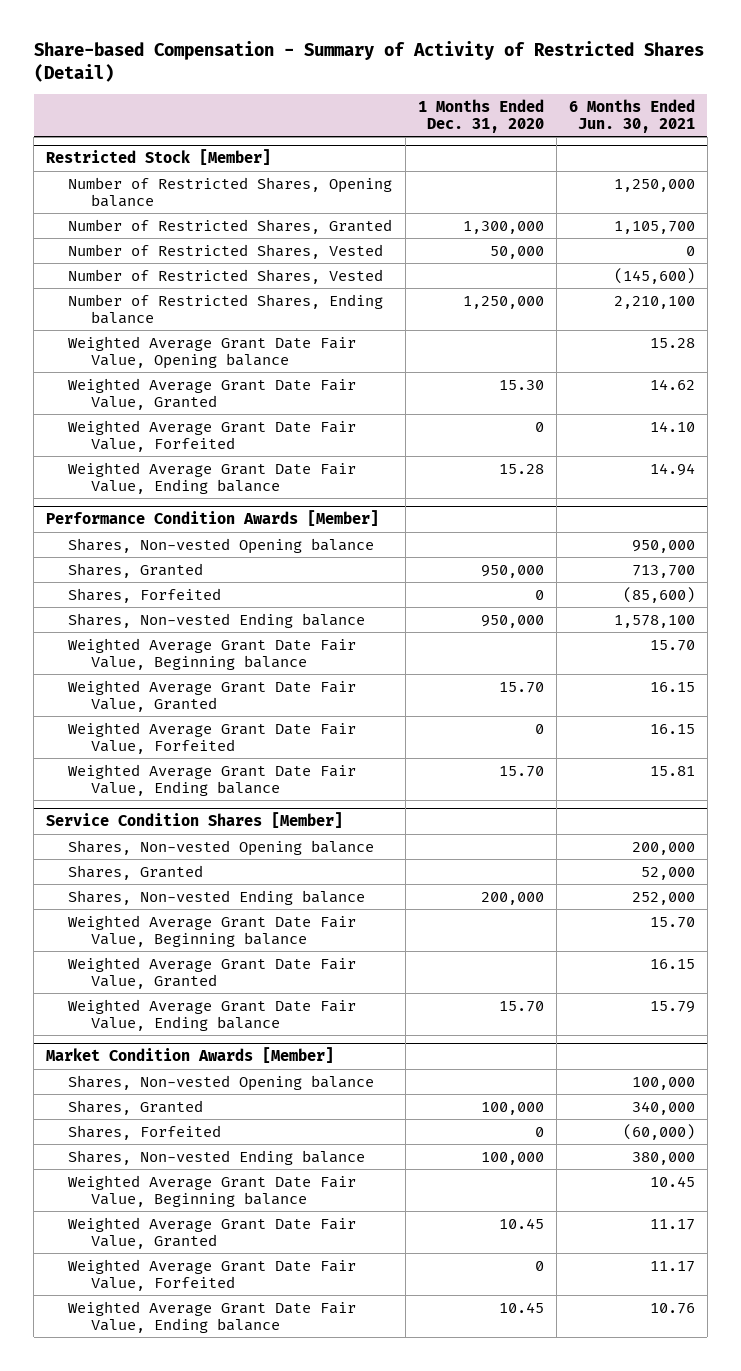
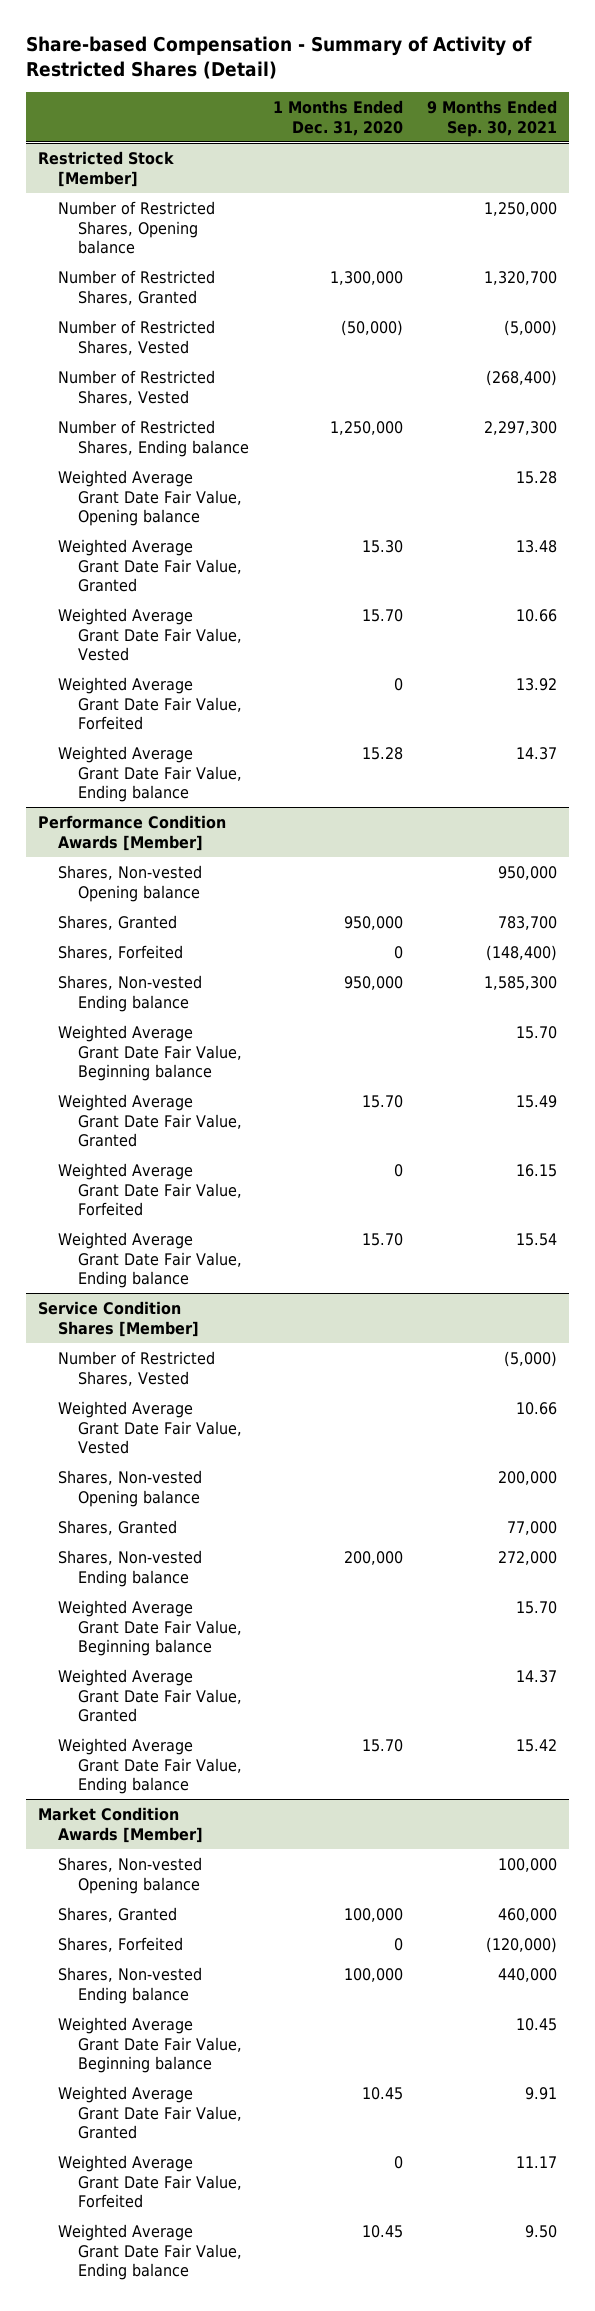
- | 1 Months Ended Dec. 31, 2020 | 6 Months Ended Jun. 30, 2021
+ | 1 Months Ended Dec. 31, 2020 | 9 Months Ended Sep. 30, 2021
@ Restricted Stock [Member]
- Number of Restricted Shares, Vested | 50,000 | 0
+ Number of Restricted Shares, Vested | (50,000) | (5,000)
+ Weighted Average Grant Date Fair Value, Vested | 15.70 | 10.66
@ Service Condition Shares [Member]
+ Number of Restricted Shares, Vested | | (5,000)
+ Weighted Average Grant Date Fair Value, Vested | | 10.66

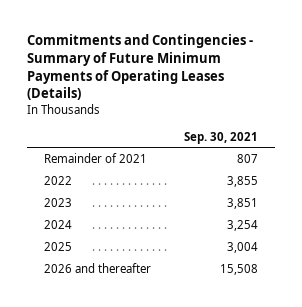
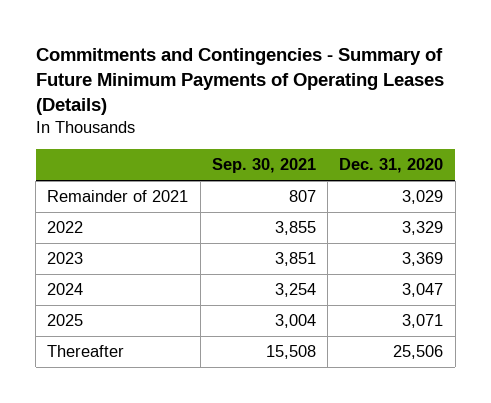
- | Sep. 30, 2021
+ | Sep. 30, 2021 | Dec. 31, 2020
- 2026 and thereafter | 15,508
+ Thereafter | 15,508 | 25,506

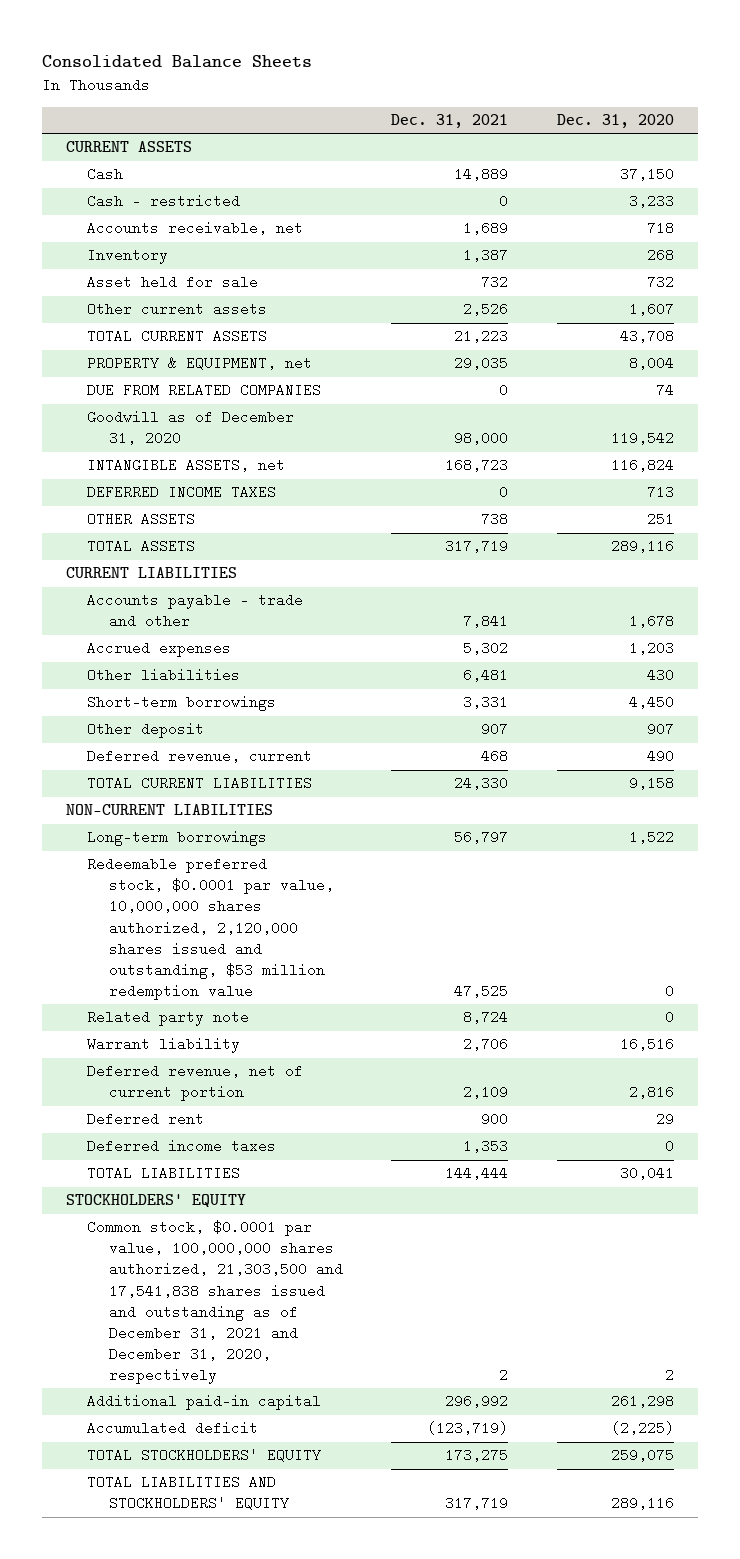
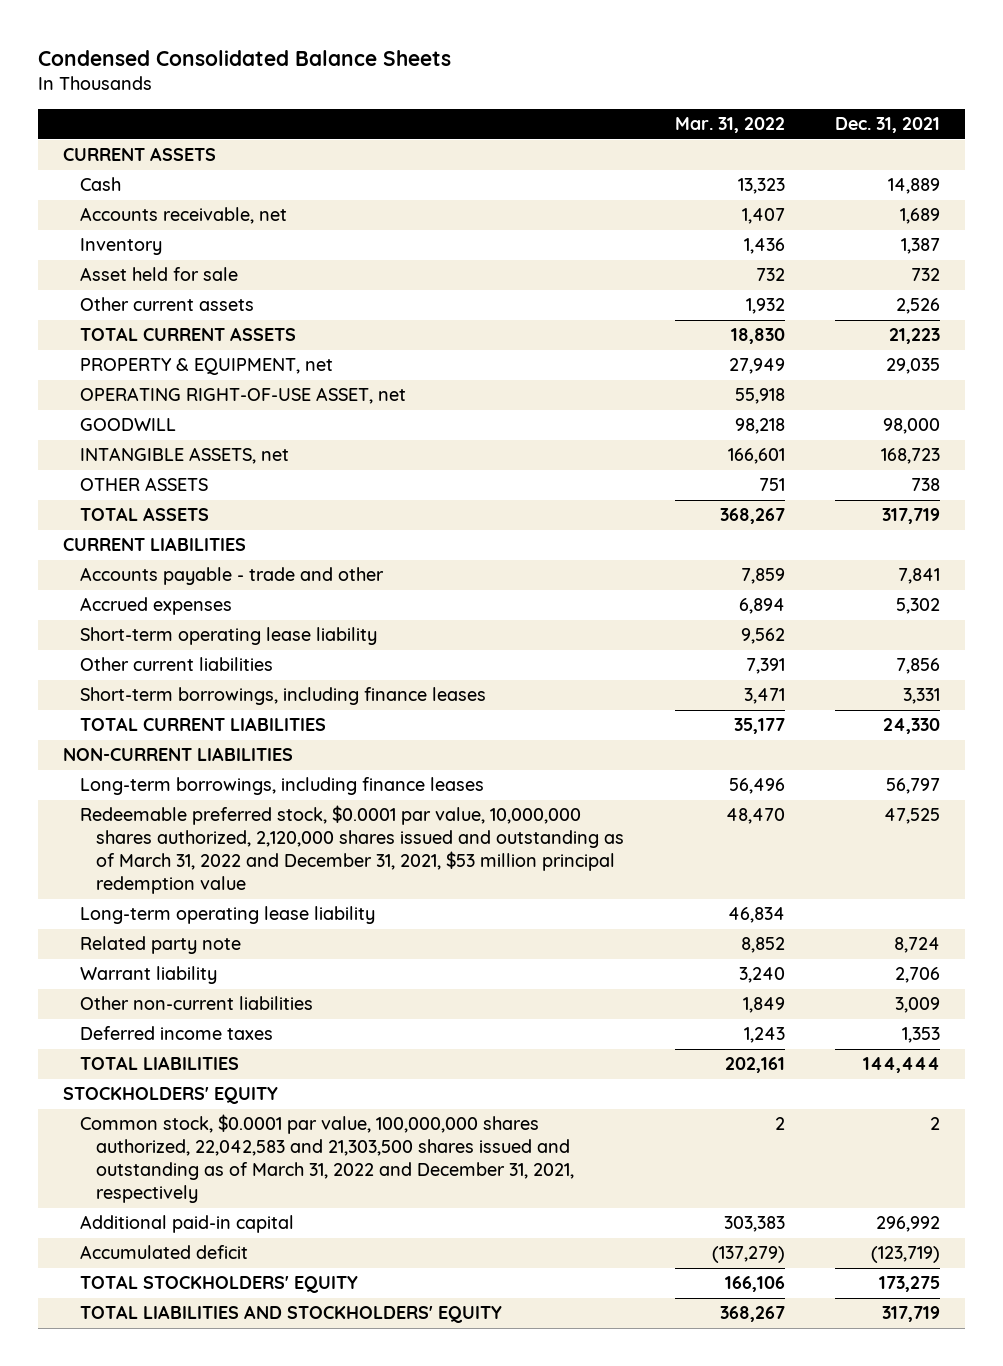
- Consolidated Balance Sheets
+ Condensed Consolidated Balance Sheets
- | Dec. 31, 2021 | Dec. 31, 2020
+ | Mar. 31, 2022 | Dec. 31, 2021
- Cash - restricted | 0 | 3,233
- DUE FROM RELATED COMPANIES | 0 | 74
- Goodwill as of December 31, 2020 | 98,000 | 119,542
+ OPERATING RIGHT-OF-USE ASSET, net | 55,918 |
+ GOODWILL | 98,218 | 98,000
- DEFERRED INCOME TAXES | 0 | 713
- Other liabilities | 6,481 | 430
- Short-term borrowings | 3,331 | 4,450
- Other deposit | 907 | 907
- Deferred revenue, current | 468 | 490
+ Short-term operating lease liability | 9,562 |
+ Other current liabilities | 7,391 | 7,856
+ Short-term borrowings, including finance leases | 3,471 | 3,331
- Long-term borrowings | 56,797 | 1,522
- Redeemable preferred stock, $0.0001 par value, 10,000,000 shares authorized, 2,120,000 shares issued and outstanding, $53 million redemption value | 47,525 | 0
+ Long-term borrowings, including finance leases | 56,496 | 56,797
+ Redeemable preferred stock, $0.0001 par value, 10,000,000 shares authorized, 2,120,000 shares issued and outstanding as of March 31, 2022 and December 31, 2021, $53 million principal redemption value | 48,470 | 47,525
+ Long-term operating lease liability | 46,834 |
- Deferred revenue, net of current portion | 2,109 | 2,816
- Deferred rent | 900 | 29
+ Other non-current liabilities | 1,849 | 3,009
- Common stock, $0.0001 par value, 100,000,000 shares authorized, 21,303,500 and 17,541,838 shares issued and outstanding as of December 31, 2021 and December 31, 2020, respectively | 2 | 2
+ Common stock, $0.0001 par value, 100,000,000 shares authorized, 22,042,583 and 21,303,500 shares issued and outstanding as of March 31, 2022 and December 31, 2021, respectively | 2 | 2

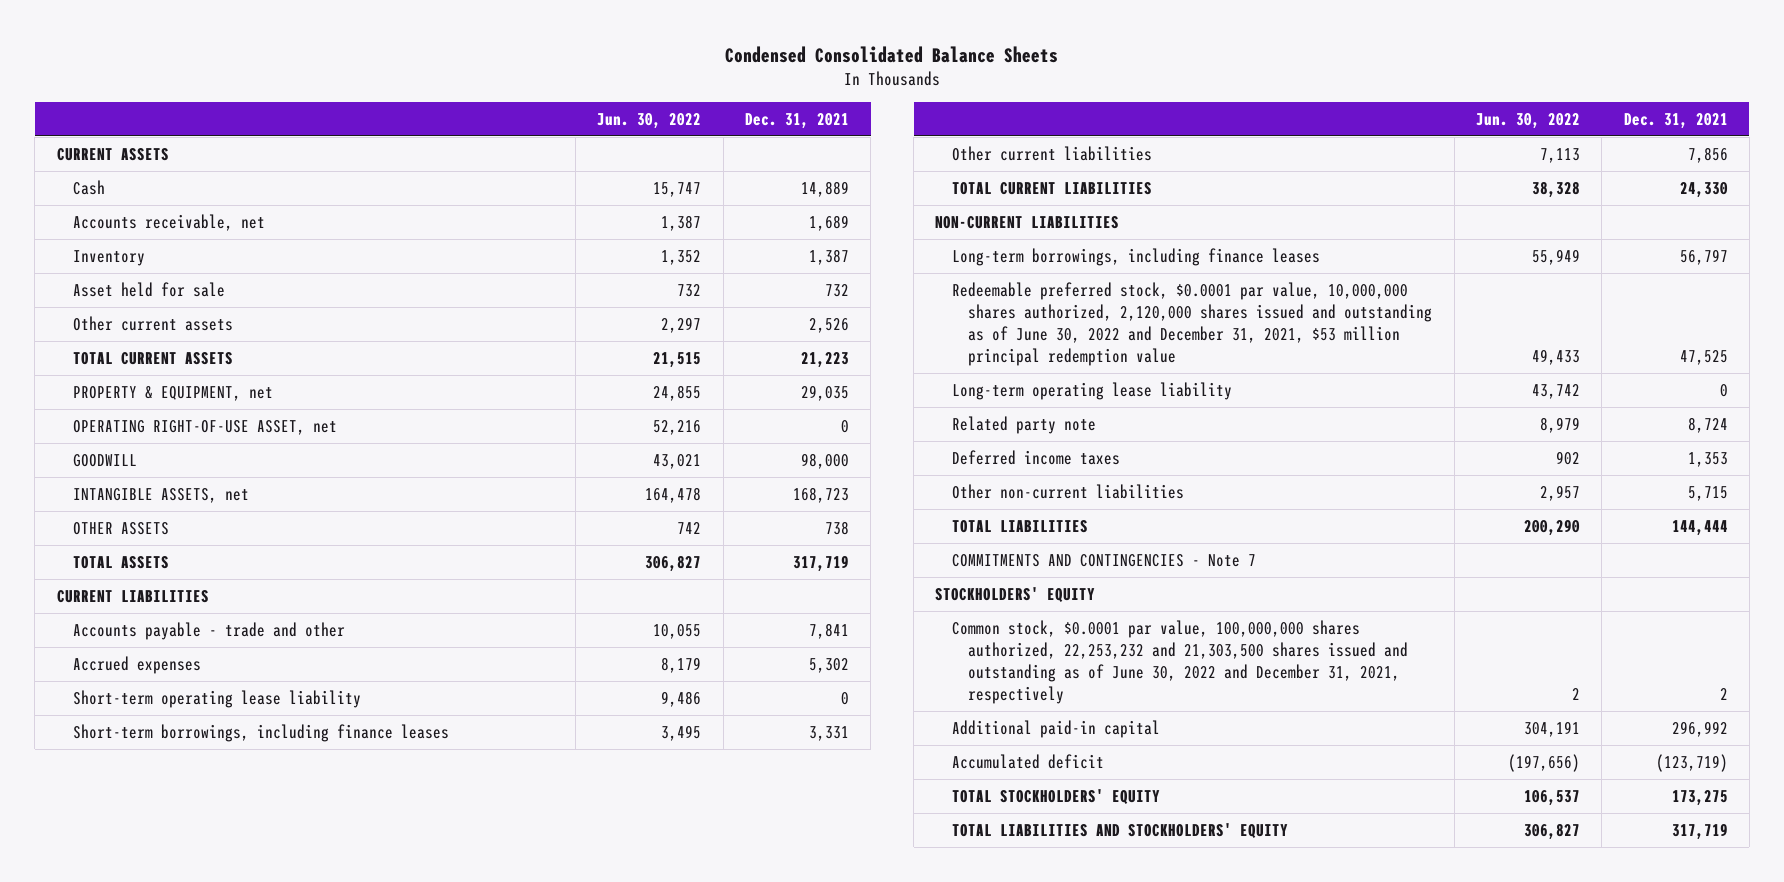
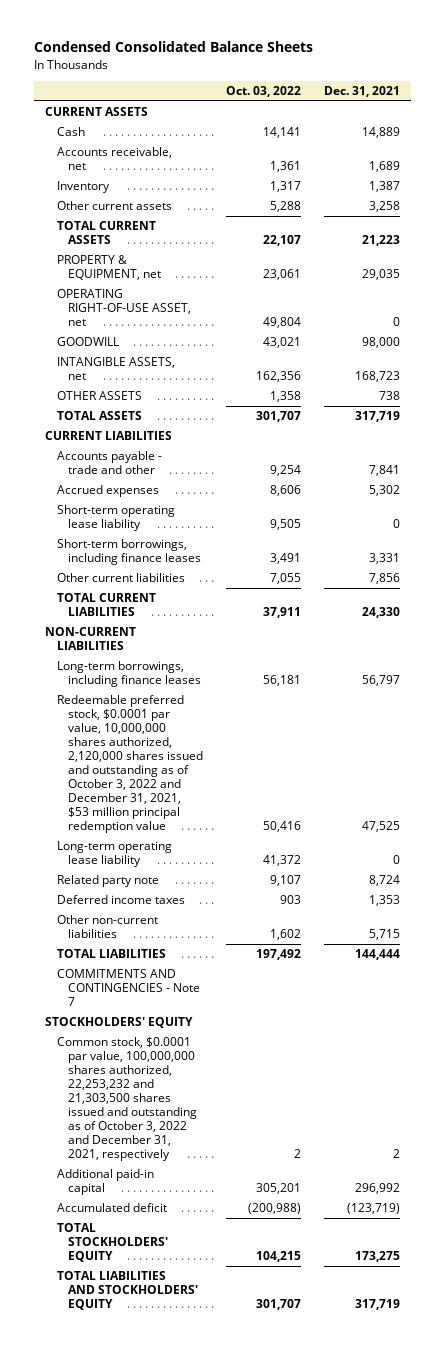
- | Jun. 30, 2022 | Dec. 31, 2021
+ | Oct. 03, 2022 | Dec. 31, 2021
- Asset held for sale | 732 | 732
- Other current assets | 2,297 | 2,526
+ Other current assets | 5,288 | 3,258
- Redeemable preferred stock, $0.0001 par value, 10,000,000 shares authorized, 2,120,000 shares issued and outstanding as of June 30, 2022 and December 31, 2021, $53 million principal redemption value | 49,433 | 47,525
+ Redeemable preferred stock, $0.0001 par value, 10,000,000 shares authorized, 2,120,000 shares issued and outstanding as of October 3, 2022 and December 31, 2021, $53 million principal redemption value | 50,416 | 47,525
- Common stock, $0.0001 par value, 100,000,000 shares authorized, 22,253,232 and 21,303,500 shares issued and outstanding as of June 30, 2022 and December 31, 2021, respectively | 2 | 2
+ Common stock, $0.0001 par value, 100,000,000 shares authorized, 22,253,232 and 21,303,500 shares issued and outstanding as of October 3, 2022 and December 31, 2021, respectively | 2 | 2

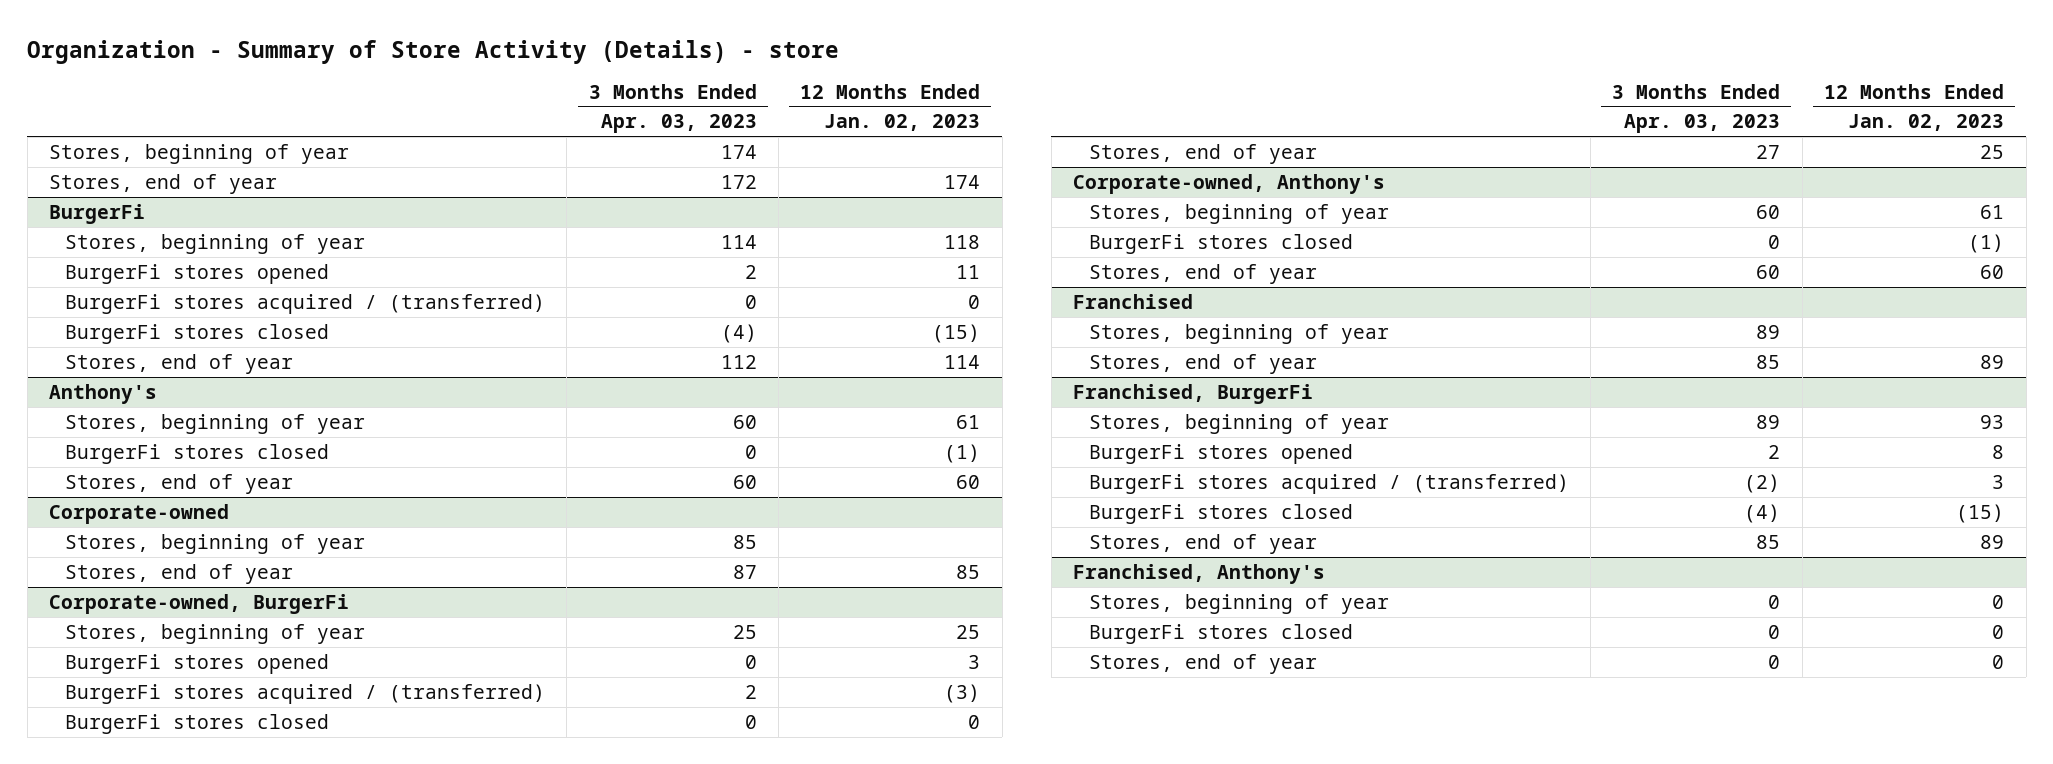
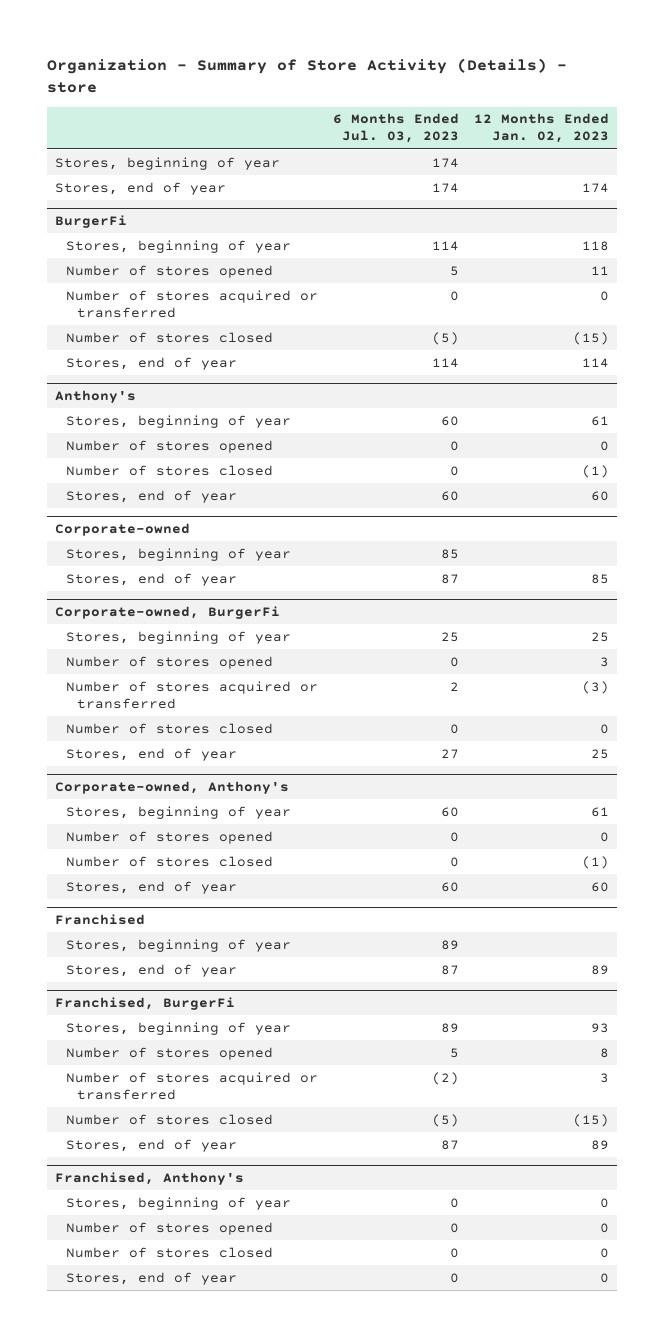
- | 3 Months Ended Apr. 03, 2023 | 12 Months Ended Jan. 02, 2023
+ | 6 Months Ended Jul. 03, 2023 | 12 Months Ended Jan. 02, 2023
@ BurgerFi
- BurgerFi stores opened | 2 | 11
- BurgerFi stores acquired / (transferred) | 0 | 0
- BurgerFi stores closed | (4) | (15)
+ Number of stores opened | 5 | 11
+ Number of stores acquired or transferred | 0 | 0
+ Number of stores closed | (5) | (15)
@ Anthony's
- BurgerFi stores closed | 0 | (1)
+ Number of stores opened | 0 | 0
+ Number of stores closed | 0 | (1)
@ Corporate-owned, BurgerFi
- BurgerFi stores opened | 0 | 3
- BurgerFi stores acquired / (transferred) | 2 | (3)
- BurgerFi stores closed | 0 | 0
+ Number of stores opened | 0 | 3
+ Number of stores acquired or transferred | 2 | (3)
+ Number of stores closed | 0 | 0
@ Corporate-owned, Anthony's
- BurgerFi stores closed | 0 | (1)
+ Number of stores opened | 0 | 0
+ Number of stores closed | 0 | (1)
@ Franchised, BurgerFi
- BurgerFi stores opened | 2 | 8
- BurgerFi stores acquired / (transferred) | (2) | 3
- BurgerFi stores closed | (4) | (15)
+ Number of stores opened | 5 | 8
+ Number of stores acquired or transferred | (2) | 3
+ Number of stores closed | (5) | (15)
@ Franchised, Anthony's
- BurgerFi stores closed | 0 | 0
+ Number of stores opened | 0 | 0
+ Number of stores closed | 0 | 0

